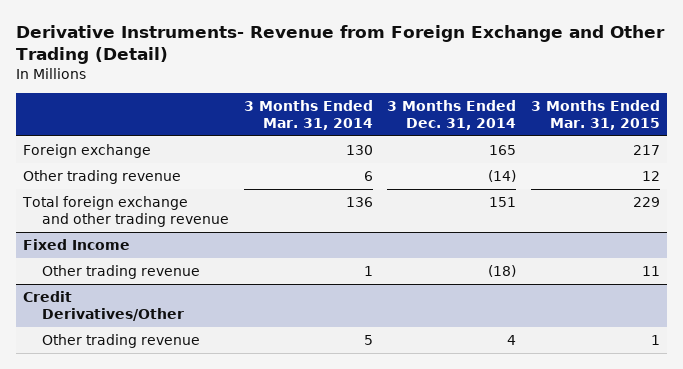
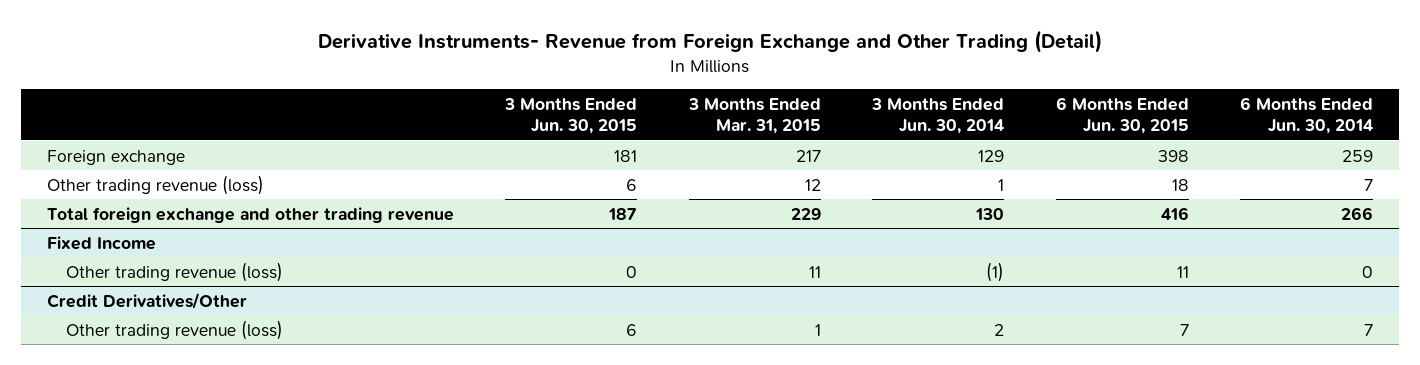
- | 3 Months Ended Mar. 31, 2014 | 3 Months Ended Dec. 31, 2014 | 3 Months Ended Mar. 31, 2015
+ | 3 Months Ended Jun. 30, 2015 | 3 Months Ended Mar. 31, 2015 | 3 Months Ended Jun. 30, 2014 | 6 Months Ended Jun. 30, 2015 | 6 Months Ended Jun. 30, 2014
- Other trading revenue | 6 | (14) | 12
+ Other trading revenue (loss) | 6 | 12 | 1 | 18 | 7
@ Fixed Income
- Other trading revenue | 1 | (18) | 11
+ Other trading revenue (loss) | 0 | 11 | (1) | 11 | 0
@ Credit Derivatives/Other
- Other trading revenue | 5 | 4 | 1
+ Other trading revenue (loss) | 6 | 1 | 2 | 7 | 7

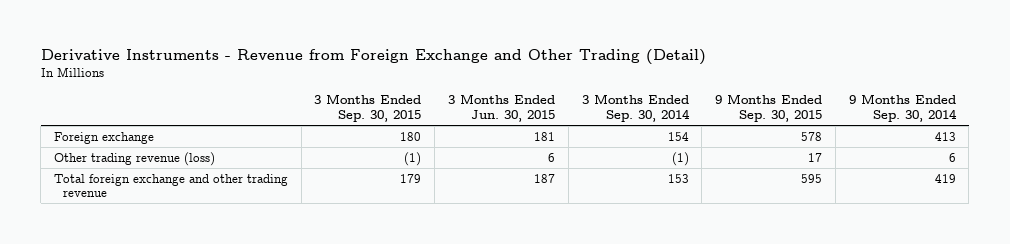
- Derivative Instruments- Revenue from Foreign Exchange and Other Trading (Detail)
+ Derivative Instruments - Revenue from Foreign Exchange and Other Trading (Detail)
- | 3 Months Ended Jun. 30, 2015 | 3 Months Ended Mar. 31, 2015 | 3 Months Ended Jun. 30, 2014 | 6 Months Ended Jun. 30, 2015 | 6 Months Ended Jun. 30, 2014
+ | 3 Months Ended Sep. 30, 2015 | 3 Months Ended Jun. 30, 2015 | 3 Months Ended Sep. 30, 2014 | 9 Months Ended Sep. 30, 2015 | 9 Months Ended Sep. 30, 2014
- Fixed Income
- Other trading revenue (loss) | 0 | 11 | (1) | 11 | 0
- Credit Derivatives/Other
- Other trading revenue (loss) | 6 | 1 | 2 | 7 | 7

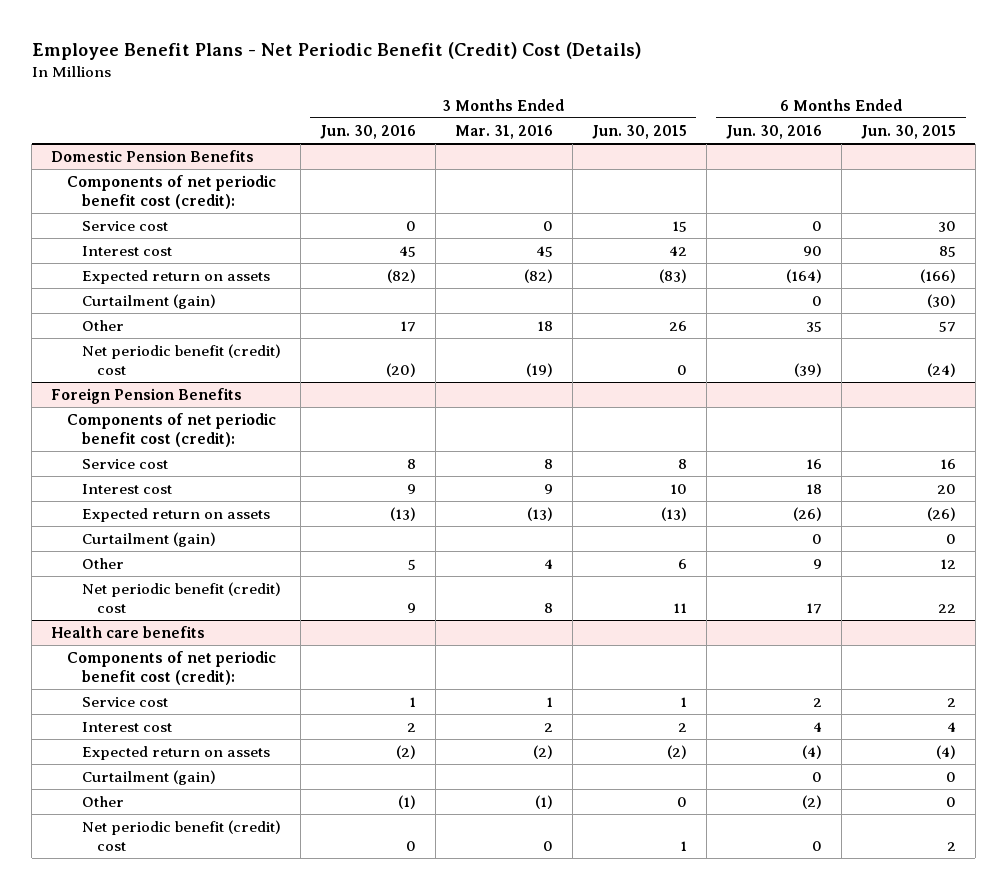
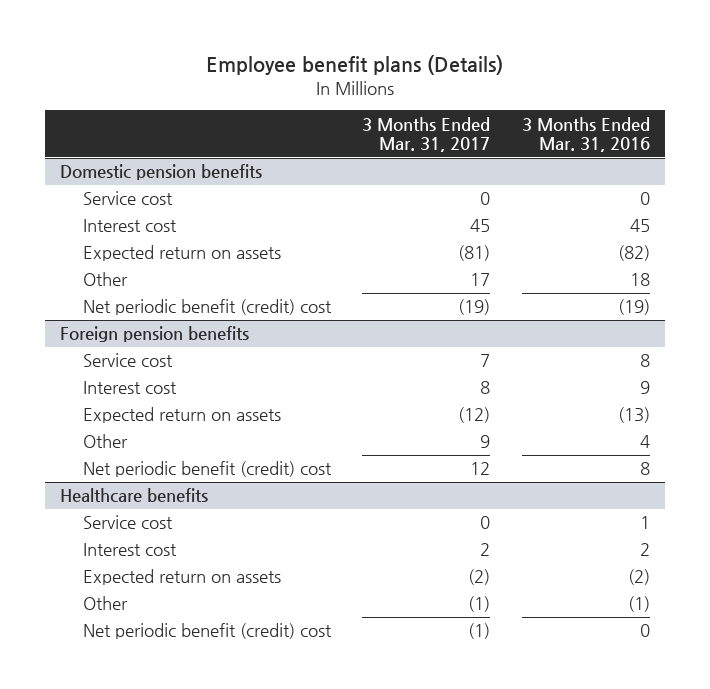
- Employee Benefit Plans - Net Periodic Benefit (Credit) Cost (Details)
+ Employee benefit plans (Details)
- | 3 Months Ended Jun. 30, 2016 | 3 Months Ended Mar. 31, 2016 | 3 Months Ended Jun. 30, 2015 | 6 Months Ended Jun. 30, 2016 | 6 Months Ended Jun. 30, 2015
+ | 3 Months Ended Mar. 31, 2017 | 3 Months Ended Mar. 31, 2016
- Domestic Pension Benefits
- Components of net periodic benefit cost (credit):
+ Domestic pension benefits
- Curtailment (gain) | | | | 0 | (30)
- Foreign Pension Benefits
- Components of net periodic benefit cost (credit):
+ Foreign pension benefits
- Curtailment (gain) | | | | 0 | 0
- Health care benefits
- Components of net periodic benefit cost (credit):
+ Healthcare benefits
- Curtailment (gain) | | | | 0 | 0

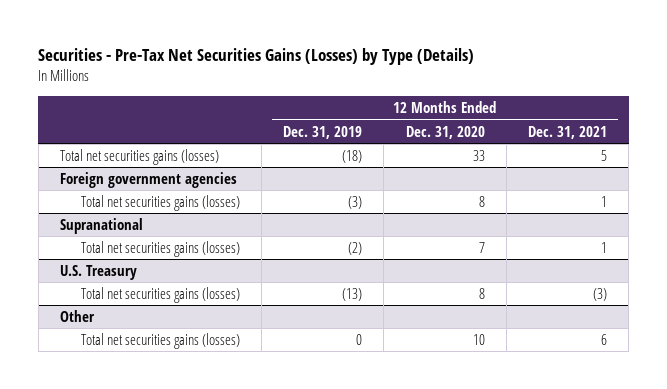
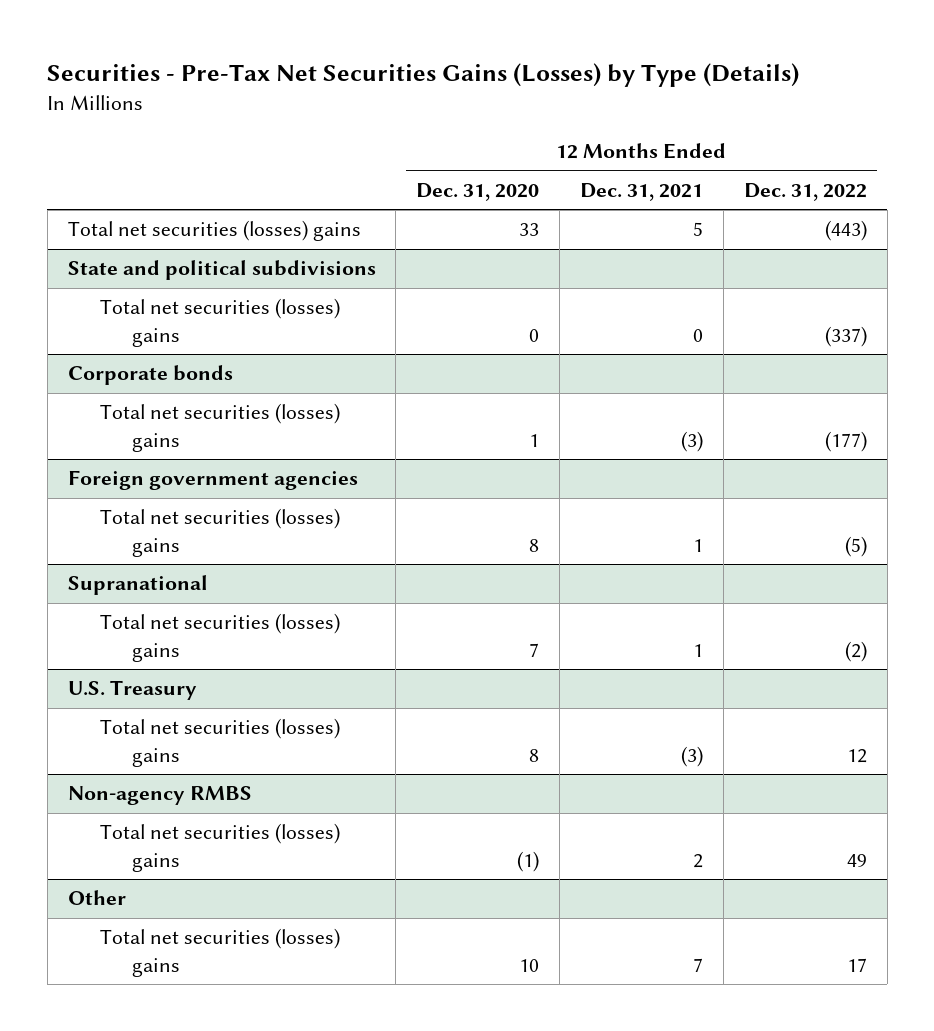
- | 12 Months Ended Dec. 31, 2019 | 12 Months Ended Dec. 31, 2020 | 12 Months Ended Dec. 31, 2021
+ | 12 Months Ended Dec. 31, 2020 | 12 Months Ended Dec. 31, 2021 | 12 Months Ended Dec. 31, 2022
- Total net securities gains (losses) | (18) | 33 | 5
+ Total net securities (losses) gains | 33 | 5 | (443)
+ State and political subdivisions
+ Total net securities (losses) gains | 0 | 0 | (337)
+ Corporate bonds
+ Total net securities (losses) gains | 1 | (3) | (177)
@ Foreign government agencies
- Total net securities gains (losses) | (3) | 8 | 1
+ Total net securities (losses) gains | 8 | 1 | (5)
@ Supranational
- Total net securities gains (losses) | (2) | 7 | 1
+ Total net securities (losses) gains | 7 | 1 | (2)
@ U.S. Treasury
- Total net securities gains (losses) | (13) | 8 | (3)
+ Total net securities (losses) gains | 8 | (3) | 12
+ Non-agency RMBS
+ Total net securities (losses) gains | (1) | 2 | 49
@ Other
- Total net securities gains (losses) | 0 | 10 | 6
+ Total net securities (losses) gains | 10 | 7 | 17

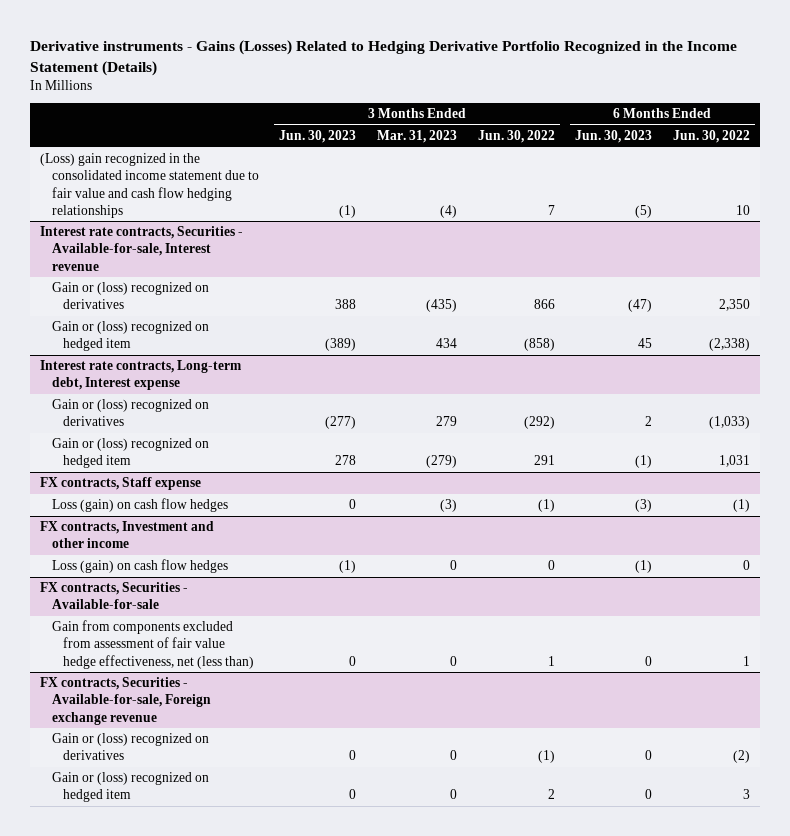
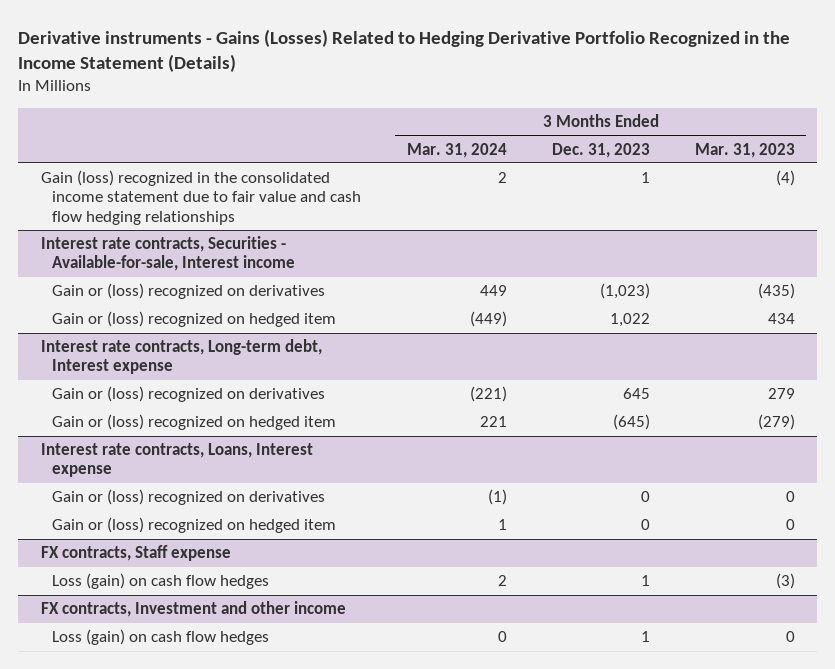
- | 3 Months Ended Jun. 30, 2023 | 3 Months Ended Mar. 31, 2023 | 3 Months Ended Jun. 30, 2022 | 6 Months Ended Jun. 30, 2023 | 6 Months Ended Jun. 30, 2022
+ | 3 Months Ended Mar. 31, 2024 | 3 Months Ended Dec. 31, 2023 | 3 Months Ended Mar. 31, 2023
- (Loss) gain recognized in the consolidated income statement due to fair value and cash flow hedging relationships | (1) | (4) | 7 | (5) | 10
- Interest rate contracts, Securities - Available-for-sale, Interest revenue
+ Gain (loss) recognized in the consolidated income statement due to fair value and cash flow hedging relationships | 2 | 1 | (4)
+ Interest rate contracts, Securities - Available-for-sale, Interest income
+ Interest rate contracts, Loans, Interest expense
+ Gain or (loss) recognized on derivatives | (1) | 0 | 0
+ Gain or (loss) recognized on hedged item | 1 | 0 | 0
- FX contracts, Securities - Available-for-sale
- Gain from components excluded from assessment of fair value hedge effectiveness, net (less than) | 0 | 0 | 1 | 0 | 1
- FX contracts, Securities - Available-for-sale, Foreign exchange revenue
- Gain or (loss) recognized on derivatives | 0 | 0 | (1) | 0 | (2)
- Gain or (loss) recognized on hedged item | 0 | 0 | 2 | 0 | 3

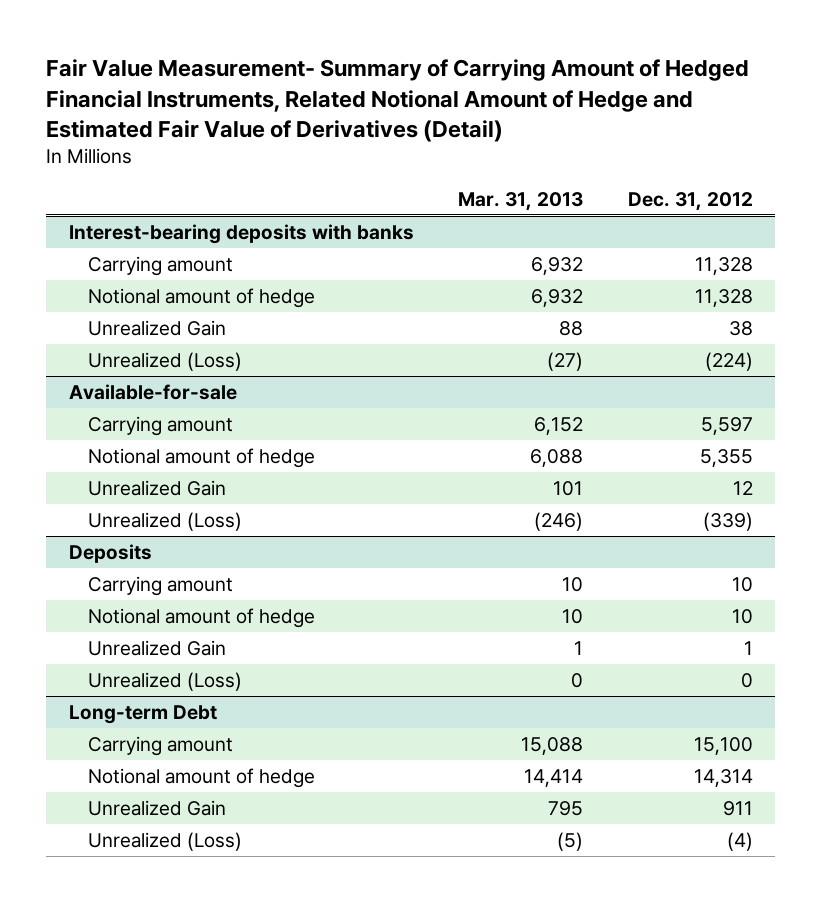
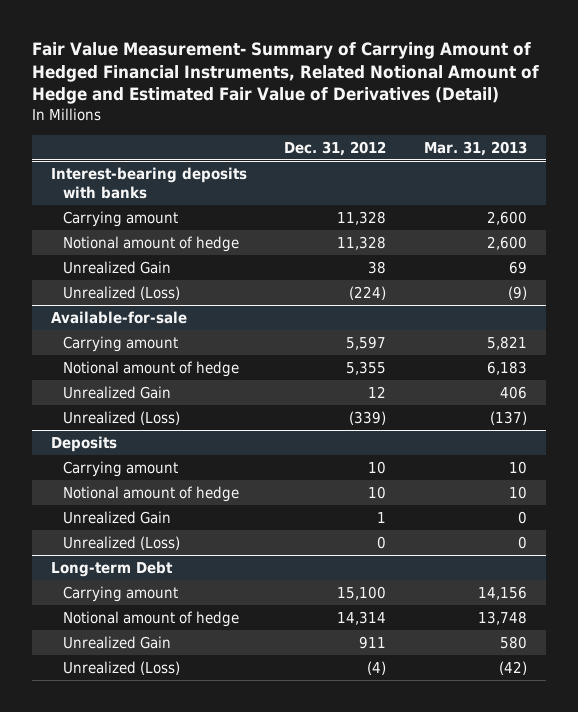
- | Mar. 31, 2013 | Dec. 31, 2012
+ | Dec. 31, 2012 | Mar. 31, 2013
@ Interest-bearing deposits with banks
- Carrying amount | 6,932 | 11,328
- Notional amount of hedge | 6,932 | 11,328
- Unrealized Gain | 88 | 38
- Unrealized (Loss) | (27) | (224)
+ Carrying amount | 11,328 | 2,600
+ Notional amount of hedge | 11,328 | 2,600
+ Unrealized Gain | 38 | 69
+ Unrealized (Loss) | (224) | (9)
@ Available-for-sale
- Carrying amount | 6,152 | 5,597
- Notional amount of hedge | 6,088 | 5,355
- Unrealized Gain | 101 | 12
- Unrealized (Loss) | (246) | (339)
+ Carrying amount | 5,597 | 5,821
+ Notional amount of hedge | 5,355 | 6,183
+ Unrealized Gain | 12 | 406
+ Unrealized (Loss) | (339) | (137)
@ Deposits
- Unrealized Gain | 1 | 1
+ Unrealized Gain | 1 | 0
@ Long-term Debt
- Carrying amount | 15,088 | 15,100
- Notional amount of hedge | 14,414 | 14,314
- Unrealized Gain | 795 | 911
- Unrealized (Loss) | (5) | (4)
+ Carrying amount | 15,100 | 14,156
+ Notional amount of hedge | 14,314 | 13,748
+ Unrealized Gain | 911 | 580
+ Unrealized (Loss) | (4) | (42)

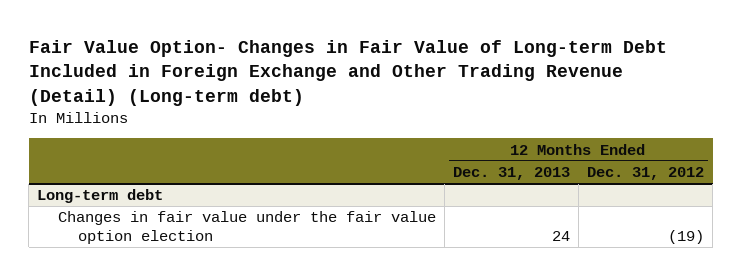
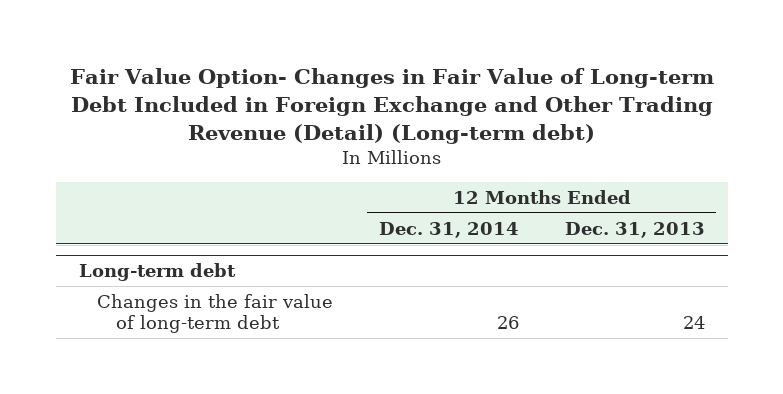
- | 12 Months Ended Dec. 31, 2013 | 12 Months Ended Dec. 31, 2012
+ | 12 Months Ended Dec. 31, 2014 | 12 Months Ended Dec. 31, 2013
@ Long-term debt
- Changes in fair value under the fair value option election | 24 | (19)
+ Changes in the fair value of long-term debt | 26 | 24

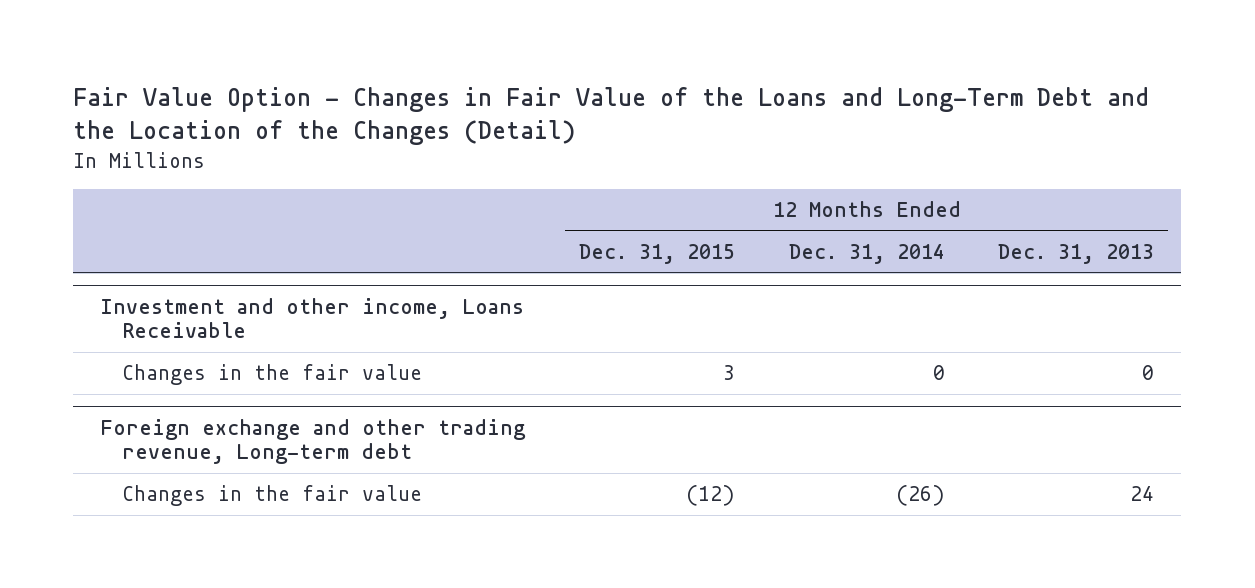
- Fair Value Option- Changes in Fair Value of Long-term Debt Included in Foreign Exchange and Other Trading Revenue (Detail) (Long-term debt)
+ Fair Value Option - Changes in Fair Value of the Loans and Long-Term Debt and the Location of the Changes (Detail)
- | 12 Months Ended Dec. 31, 2014 | 12 Months Ended Dec. 31, 2013
+ | 12 Months Ended Dec. 31, 2015 | 12 Months Ended Dec. 31, 2014 | 12 Months Ended Dec. 31, 2013
- Long-term debt
- Changes in the fair value of long-term debt | 26 | 24
+ Investment and other income, Loans Receivable
+ Changes in the fair value | 3 | 0 | 0
+ Foreign exchange and other trading revenue, Long-term debt
+ Changes in the fair value | (12) | (26) | 24

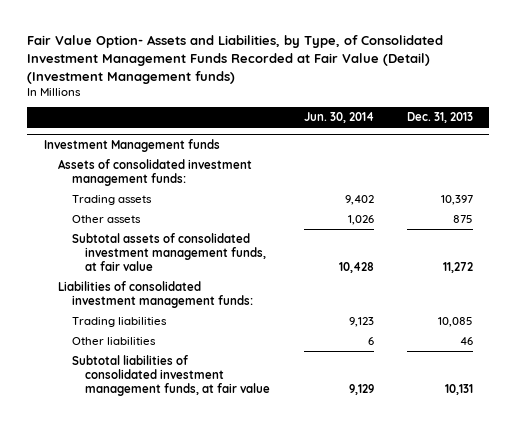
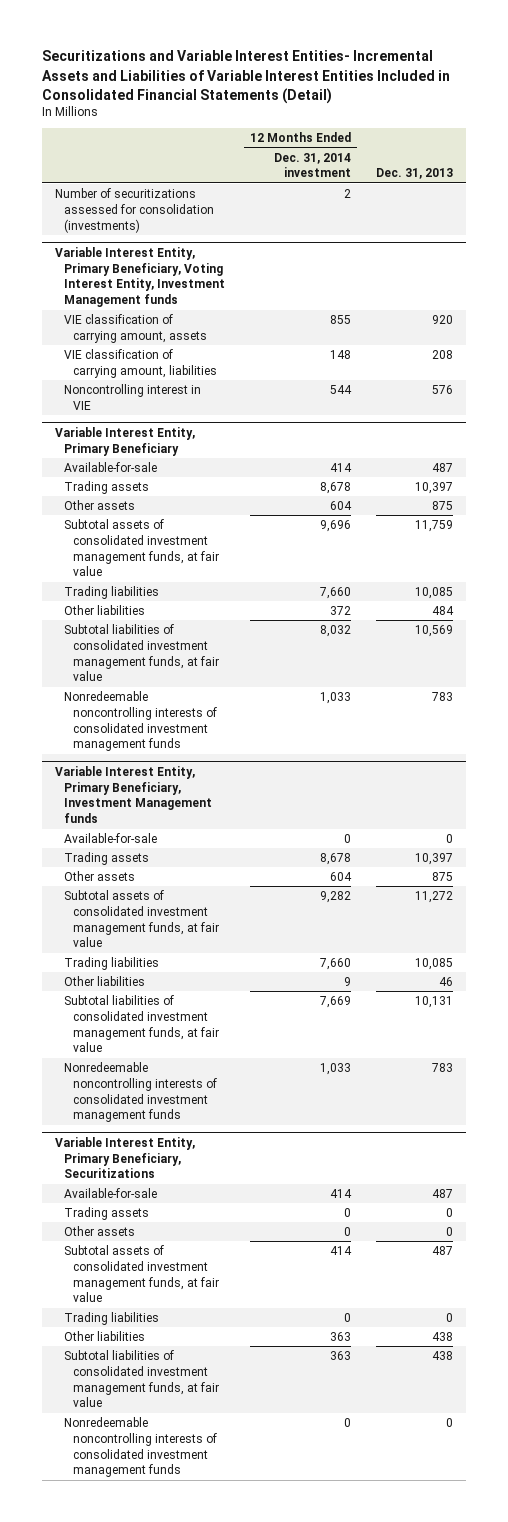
- Fair Value Option- Assets and Liabilities, by Type, of Consolidated Investment Management Funds Recorded at Fair Value (Detail) (Investment Management funds)
+ Securitizations and Variable Interest Entities- Incremental Assets and Liabilities of Variable Interest Entities Included in Consolidated Financial Statements (Detail)
- | Jun. 30, 2014 | Dec. 31, 2013
+ | 12 Months Ended Dec. 31, 2014 investment | Dec. 31, 2013
- Investment Management funds
- Assets of consolidated investment management funds:
+ Number of securitizations assessed for consolidation (investments) | 2 |
+ Variable Interest Entity, Primary Beneficiary, Voting Interest Entity, Investment Management funds
+ VIE classification of carrying amount, assets | 855 | 920
+ VIE classification of carrying amount, liabilities | 148 | 208
+ Noncontrolling interest in VIE | 544 | 576
+ Variable Interest Entity, Primary Beneficiary
+ Available-for-sale | 414 | 487
+ Subtotal assets of consolidated investment management funds, at fair value | 9,696 | 11,759
+ Trading liabilities | 7,660 | 10,085
+ Other liabilities | 372 | 484
+ Subtotal liabilities of consolidated investment management funds, at fair value | 8,032 | 10,569
+ Nonredeemable noncontrolling interests of consolidated investment management funds | 1,033 | 783
+ Variable Interest Entity, Primary Beneficiary, Investment Management funds
+ Available-for-sale | 0 | 0
+ Trading assets | 8,678 | 10,397
+ Other assets | 604 | 875
- Liabilities of consolidated investment management funds:
+ Nonredeemable noncontrolling interests of consolidated investment management funds | 1,033 | 783
+ Variable Interest Entity, Primary Beneficiary, Securitizations
+ Available-for-sale | 414 | 487
+ Trading assets | 0 | 0
+ Other assets | 0 | 0
+ Subtotal assets of consolidated investment management funds, at fair value | 414 | 487
+ Trading liabilities | 0 | 0
+ Other liabilities | 363 | 438
+ Subtotal liabilities of consolidated investment management funds, at fair value | 363 | 438
+ Nonredeemable noncontrolling interests of consolidated investment management funds | 0 | 0

